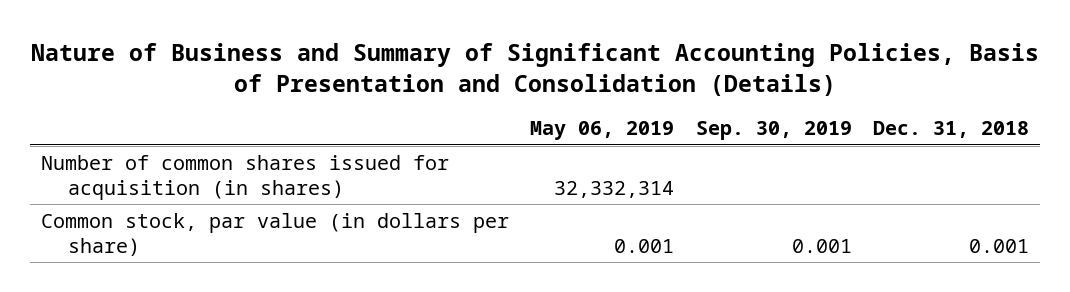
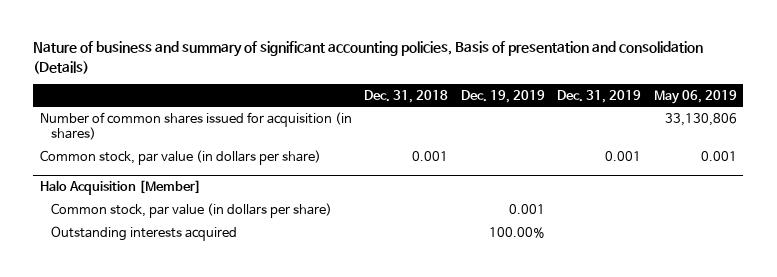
- Nature of Business and Summary of Significant Accounting Policies, Basis of Presentation and Consolidation (Details)
+ Nature of business and summary of significant accounting policies, Basis of presentation and consolidation (Details)
- | May 06, 2019 | Sep. 30, 2019 | Dec. 31, 2018
+ | Dec. 31, 2018 | Dec. 19, 2019 | Dec. 31, 2019 | May 06, 2019
- Number of common shares issued for acquisition (in shares) | 32,332,314 | |
+ Number of common shares issued for acquisition (in shares) | | | | 33,130,806
+ Halo Acquisition [Member]
+ Common stock, par value (in dollars per share) | | 0.001 | |
+ Outstanding interests acquired | | 100.00% | |

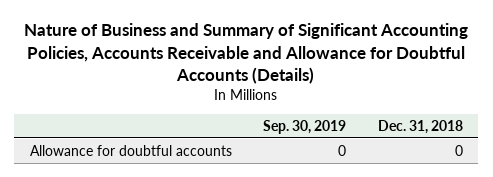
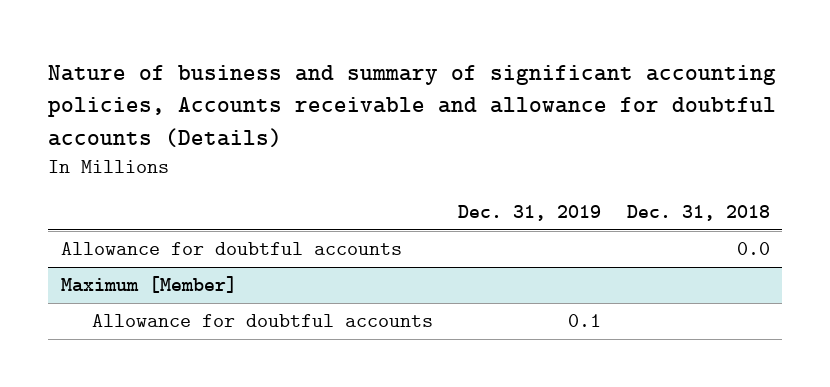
- Nature of Business and Summary of Significant Accounting Policies, Accounts Receivable and Allowance for Doubtful Accounts (Details)
+ Nature of business and summary of significant accounting policies, Accounts receivable and allowance for doubtful accounts (Details)
- | Sep. 30, 2019 | Dec. 31, 2018
+ | Dec. 31, 2019 | Dec. 31, 2018
- Allowance for doubtful accounts | 0 | 0
+ Allowance for doubtful accounts | | 0.0
+ Maximum [Member]
+ Allowance for doubtful accounts | 0.1 |

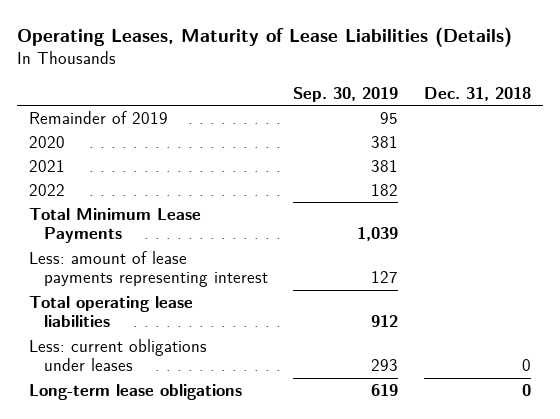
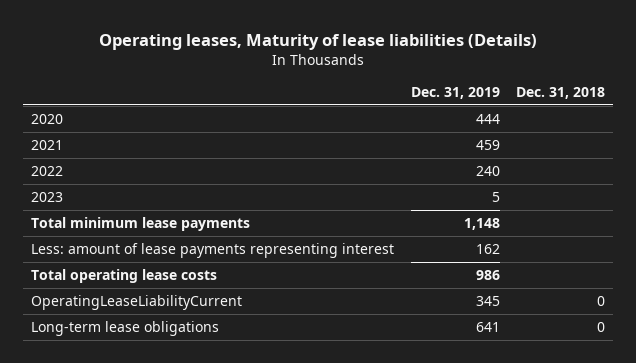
- Operating Leases, Maturity of Lease Liabilities (Details)
+ Operating leases, Maturity of lease liabilities (Details)
- | Sep. 30, 2019 | Dec. 31, 2018
+ | Dec. 31, 2019 | Dec. 31, 2018
- Remainder of 2019 | 95 |
- Total Minimum Lease Payments | 1,039 |
+ 2023 | 5 |
+ Total minimum lease payments | 1,148 |
- Total operating lease liabilities | 912 |
- Less: current obligations under leases | 293 | 0
+ Total operating lease costs | 986 |
+ OperatingLeaseLiabilityCurrent | 345 | 0

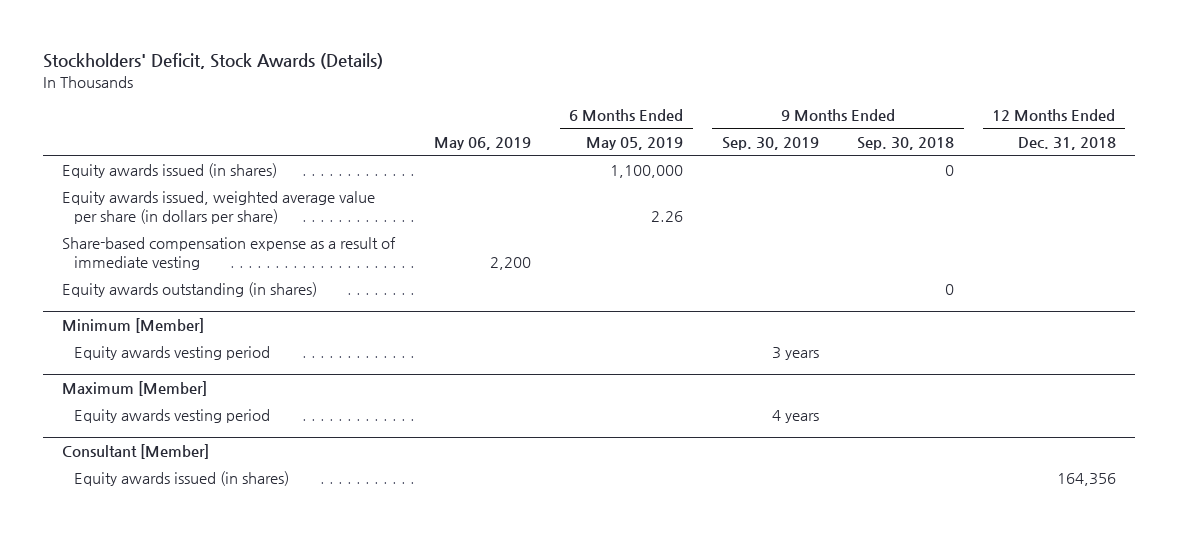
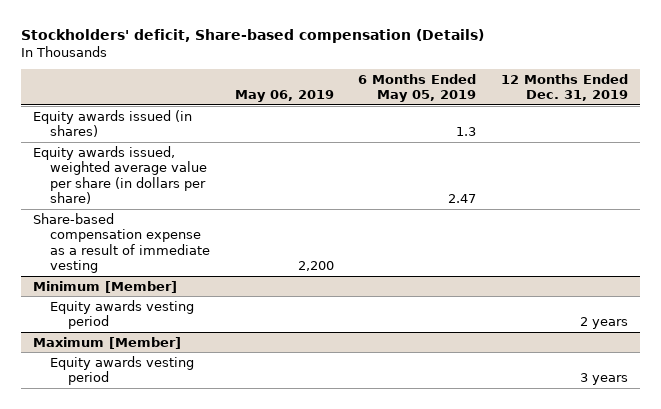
- Stockholders' Deficit, Stock Awards (Details)
+ Stockholders' deficit, Share-based compensation (Details)
- | May 06, 2019 | 6 Months Ended May 05, 2019 | 9 Months Ended Sep. 30, 2019 | 9 Months Ended Sep. 30, 2018 | 12 Months Ended Dec. 31, 2018
+ | May 06, 2019 | 6 Months Ended May 05, 2019 | 12 Months Ended Dec. 31, 2019
- Equity awards issued (in shares) | | 1,100,000 | | 0 |
- Equity awards issued, weighted average value per share (in dollars per share) | | 2.26 | | |
+ Equity awards issued (in shares) | | 1.3 |
+ Equity awards issued, weighted average value per share (in dollars per share) | | 2.47 |
- Equity awards outstanding (in shares) | | | | 0 |
- Consultant [Member]
- Equity awards issued (in shares) | | | | | 164,356

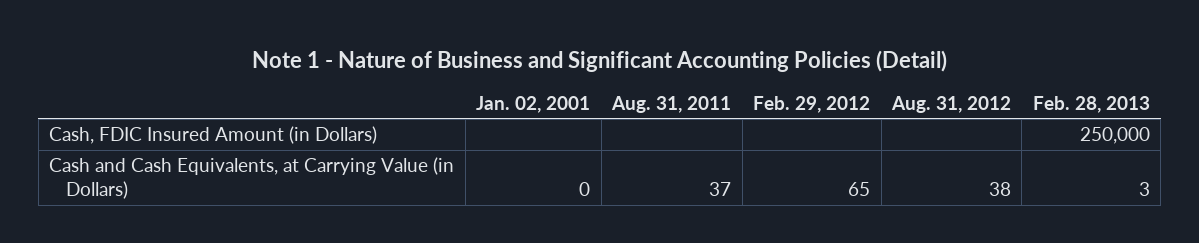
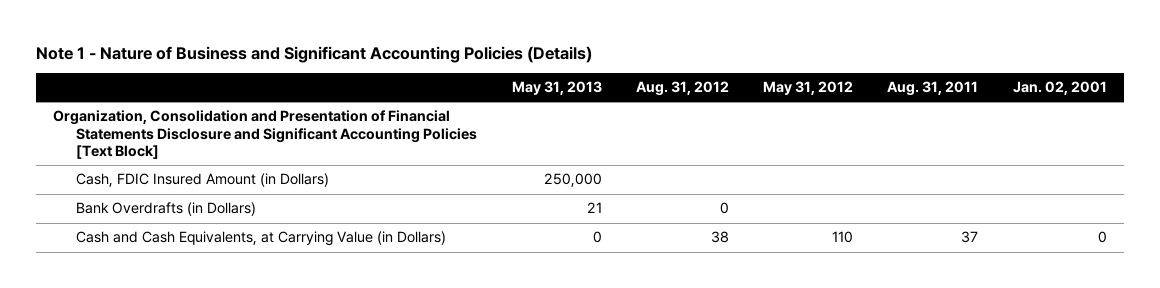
- Note 1 - Nature of Business and Significant Accounting Policies (Detail)
+ Note 1 - Nature of Business and Significant Accounting Policies (Details)
- | Jan. 02, 2001 | Aug. 31, 2011 | Feb. 29, 2012 | Aug. 31, 2012 | Feb. 28, 2013
+ | May 31, 2013 | Aug. 31, 2012 | May 31, 2012 | Aug. 31, 2011 | Jan. 02, 2001
+ Organization, Consolidation and Presentation of Financial Statements Disclosure and Significant Accounting Policies [Text Block]
+ Bank Overdrafts (in Dollars) | 21 | 0 | | |

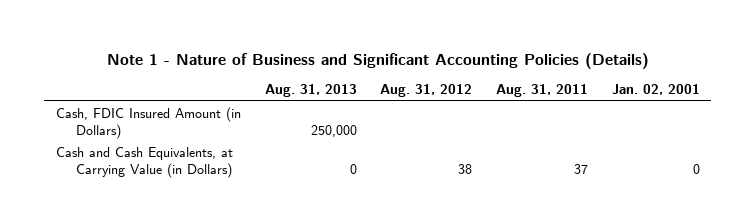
- | May 31, 2013 | Aug. 31, 2012 | May 31, 2012 | Aug. 31, 2011 | Jan. 02, 2001
+ | Aug. 31, 2013 | Aug. 31, 2012 | Aug. 31, 2011 | Jan. 02, 2001
- Organization, Consolidation and Presentation of Financial Statements Disclosure and Significant Accounting Policies [Text Block]
- Bank Overdrafts (in Dollars) | 21 | 0 | | |

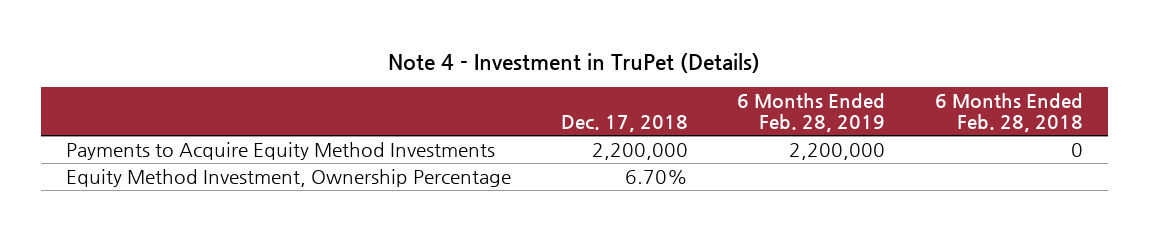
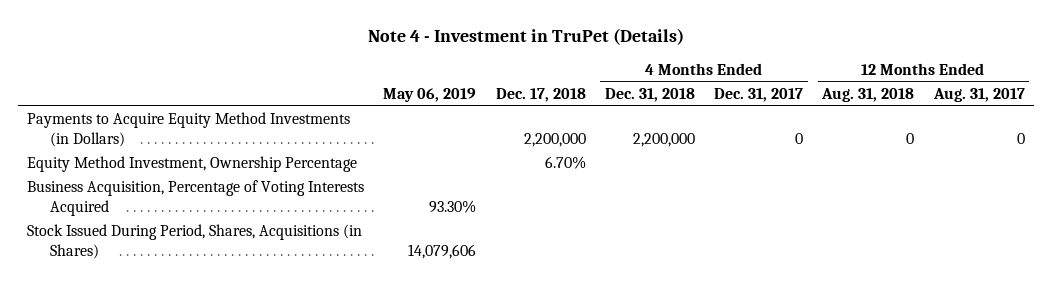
- | Dec. 17, 2018 | 6 Months Ended Feb. 28, 2019 | 6 Months Ended Feb. 28, 2018
+ | May 06, 2019 | Dec. 17, 2018 | 4 Months Ended Dec. 31, 2018 | 4 Months Ended Dec. 31, 2017 | 12 Months Ended Aug. 31, 2018 | 12 Months Ended Aug. 31, 2017
- Payments to Acquire Equity Method Investments | 2,200,000 | 2,200,000 | 0
+ Payments to Acquire Equity Method Investments (in Dollars) | | 2,200,000 | 2,200,000 | 0 | 0 | 0
+ Business Acquisition, Percentage of Voting Interests Acquired | 93.30% | | | | |
+ Stock Issued During Period, Shares, Acquisitions (in Shares) | 14,079,606 | | | | |

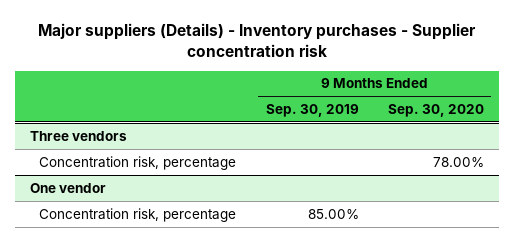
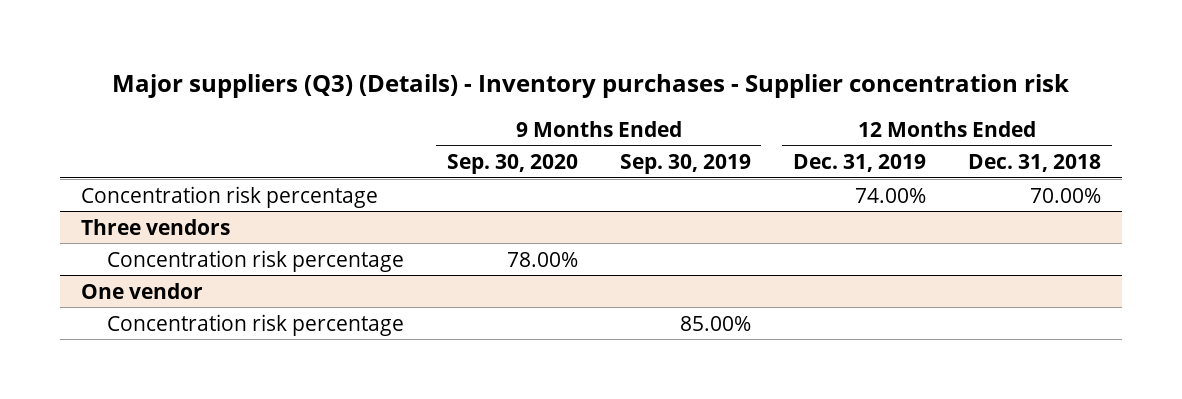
- Major suppliers (Details) - Inventory purchases - Supplier concentration risk
+ Major suppliers (Q3) (Details) - Inventory purchases - Supplier concentration risk
- | 9 Months Ended Sep. 30, 2019 | 9 Months Ended Sep. 30, 2020
+ | 9 Months Ended Sep. 30, 2020 | 9 Months Ended Sep. 30, 2019 | 12 Months Ended Dec. 31, 2019 | 12 Months Ended Dec. 31, 2018
+ Concentration risk percentage | | | 74.00% | 70.00%
@ Three vendors
- Concentration risk, percentage | | 78.00%
+ Concentration risk percentage | 78.00% | | |
@ One vendor
- Concentration risk, percentage | 85.00% |
+ Concentration risk percentage | | 85.00% | |

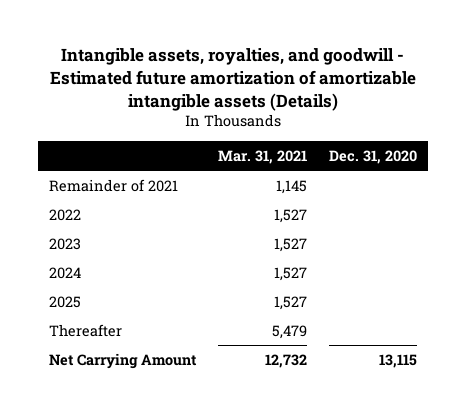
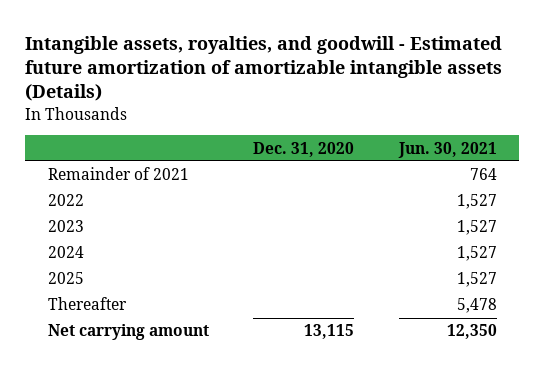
- | Mar. 31, 2021 | Dec. 31, 2020
+ | Dec. 31, 2020 | Jun. 30, 2021
- Net Carrying Amount | 12,732 | 13,115
+ Net carrying amount | 13,115 | 12,350

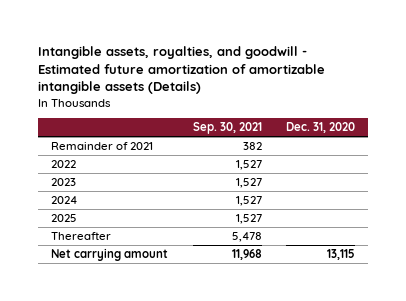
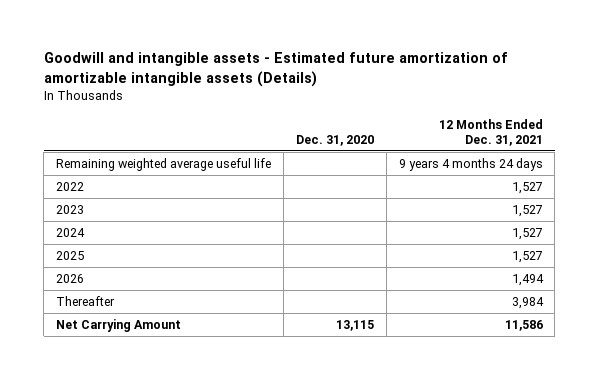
- Intangible assets, royalties, and goodwill - Estimated future amortization of amortizable intangible assets (Details)
+ Goodwill and intangible assets - Estimated future amortization of amortizable intangible assets (Details)
- | Sep. 30, 2021 | Dec. 31, 2020
+ | Dec. 31, 2020 | 12 Months Ended Dec. 31, 2021
- Remainder of 2021 | 382 |
+ Remaining weighted average useful life | | 9 years 4 months 24 days
+ 2026 | | 1,494
- Net carrying amount | 11,968 | 13,115
+ Net Carrying Amount | 13,115 | 11,586

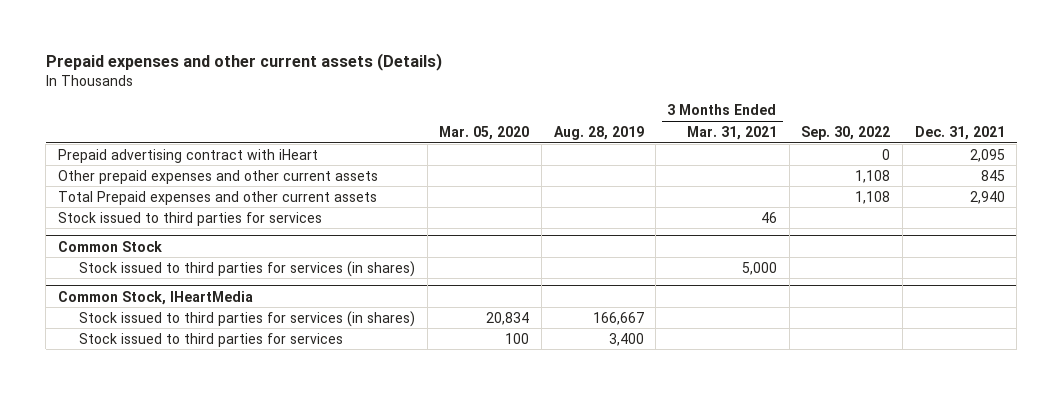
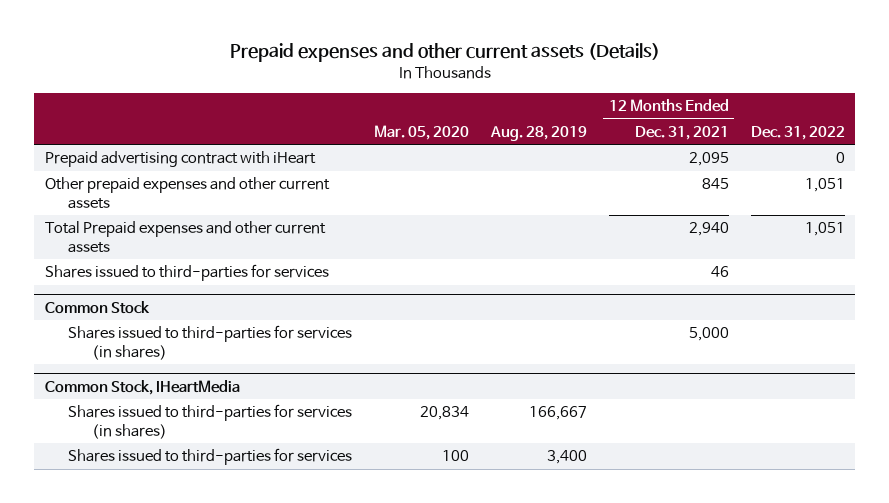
- | Mar. 05, 2020 | Aug. 28, 2019 | 3 Months Ended Mar. 31, 2021 | Sep. 30, 2022 | Dec. 31, 2021
+ | Mar. 05, 2020 | Aug. 28, 2019 | 12 Months Ended Dec. 31, 2021 | Dec. 31, 2022
- Stock issued to third parties for services | | | 46 | |
+ Shares issued to third-parties for services | | | 46 |
@ Common Stock
- Stock issued to third parties for services (in shares) | | | 5,000 | |
+ Shares issued to third-parties for services (in shares) | | | 5,000 |
@ Common Stock, IHeartMedia
- Stock issued to third parties for services (in shares) | 20,834 | 166,667 | | |
- Stock issued to third parties for services | 100 | 3,400 | | |
+ Shares issued to third-parties for services (in shares) | 20,834 | 166,667 | |
+ Shares issued to third-parties for services | 100 | 3,400 | |

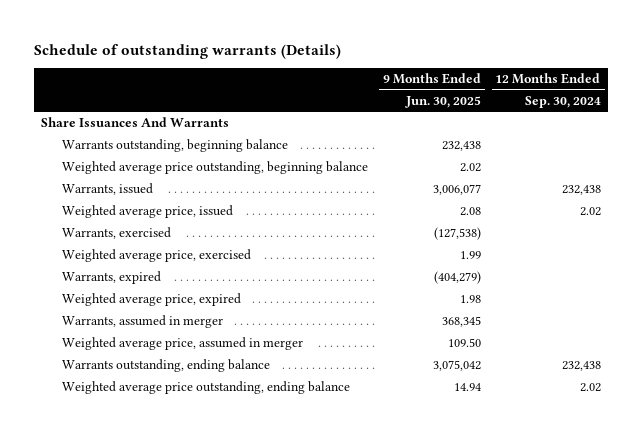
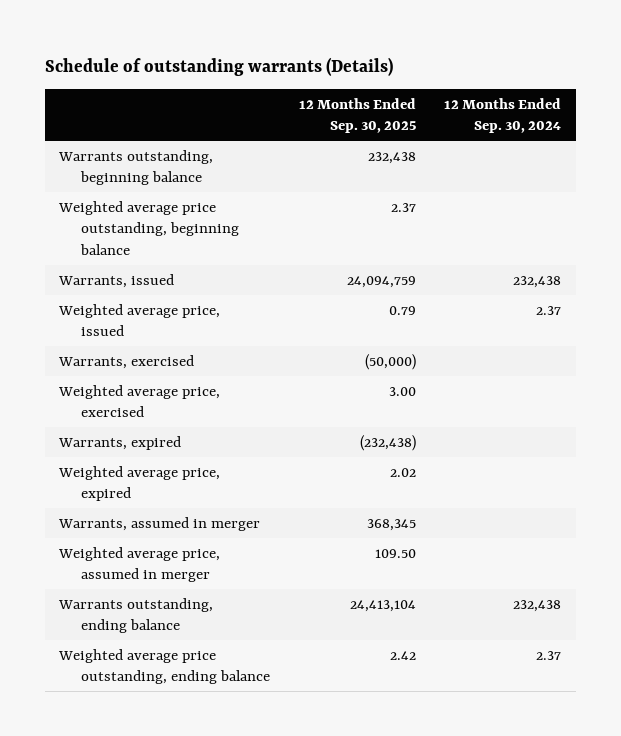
- | 9 Months Ended Jun. 30, 2025 | 12 Months Ended Sep. 30, 2024
+ | 12 Months Ended Sep. 30, 2025 | 12 Months Ended Sep. 30, 2024
- Share Issuances And Warrants
- Weighted average price, issued | 2.08 | 2.02
+ Weighted average price, issued | 0.79 | 2.37
- Weighted average price outstanding, ending balance | 14.94 | 2.02
+ Weighted average price outstanding, ending balance | 2.42 | 2.37

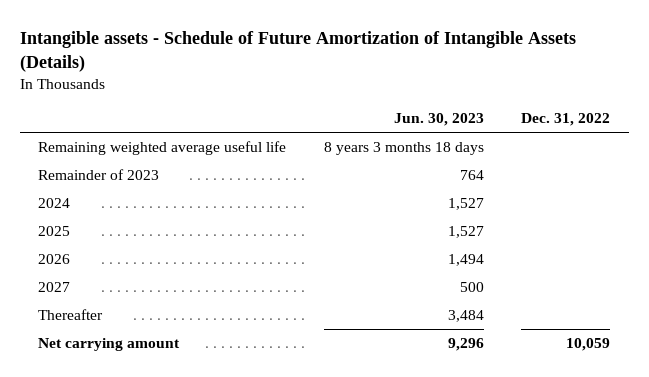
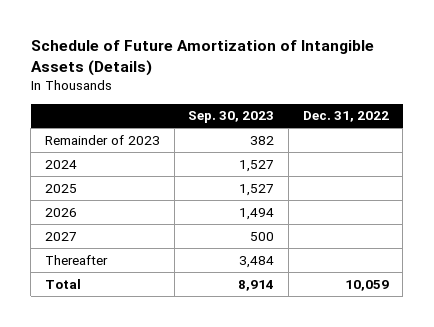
- Intangible assets - Schedule of Future Amortization of Intangible Assets (Details)
+ Schedule of Future Amortization of Intangible Assets (Details)
- | Jun. 30, 2023 | Dec. 31, 2022
+ | Sep. 30, 2023 | Dec. 31, 2022
- Remaining weighted average useful life | 8 years 3 months 18 days |
- Net carrying amount | 9,296 | 10,059
+ Total | 8,914 | 10,059

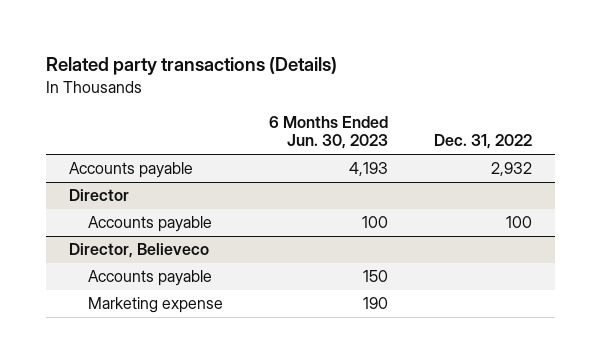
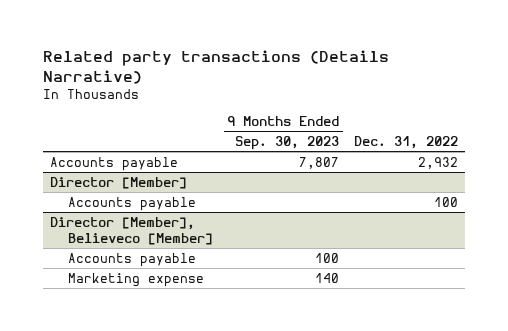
- Related party transactions (Details)
+ Related party transactions (Details Narrative)
- | 6 Months Ended Jun. 30, 2023 | Dec. 31, 2022
+ | 9 Months Ended Sep. 30, 2023 | Dec. 31, 2022
- Director
+ Director [Member]
- Director, Believeco
+ Director [Member], Believeco [Member]

